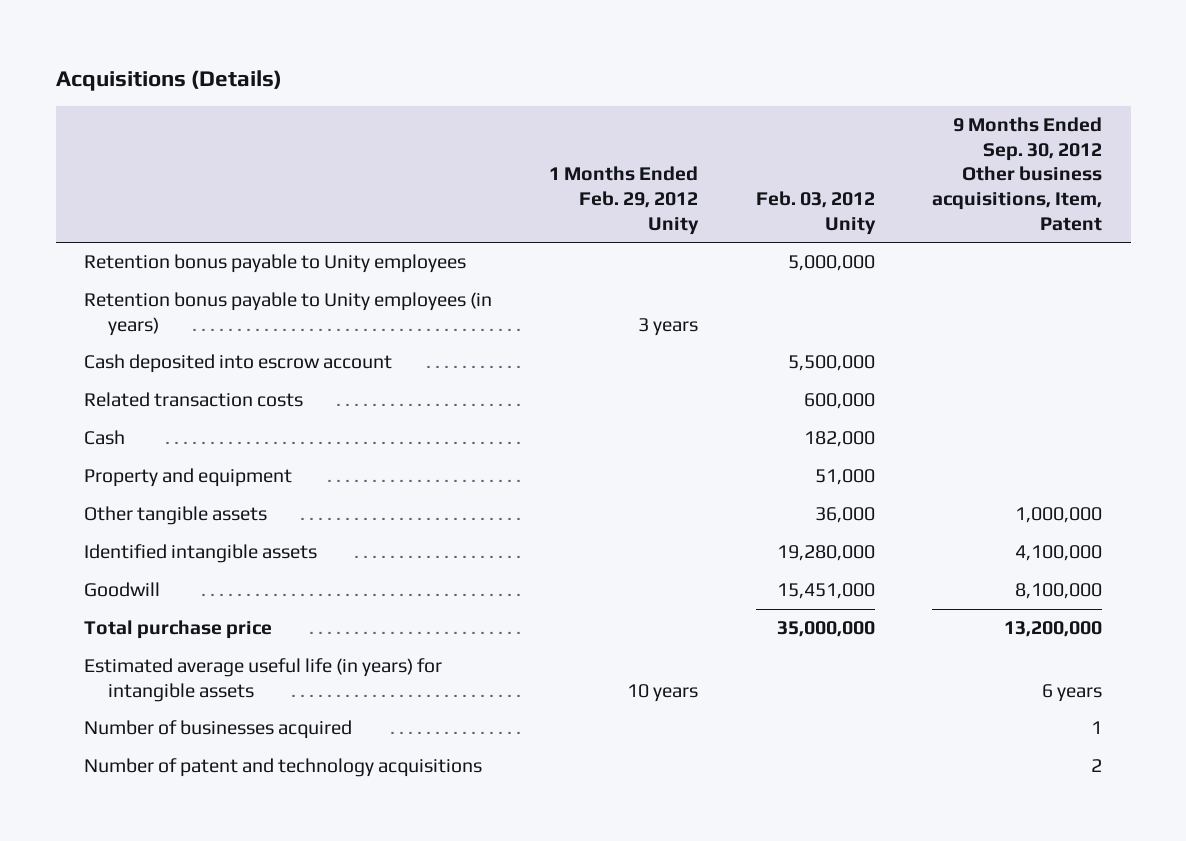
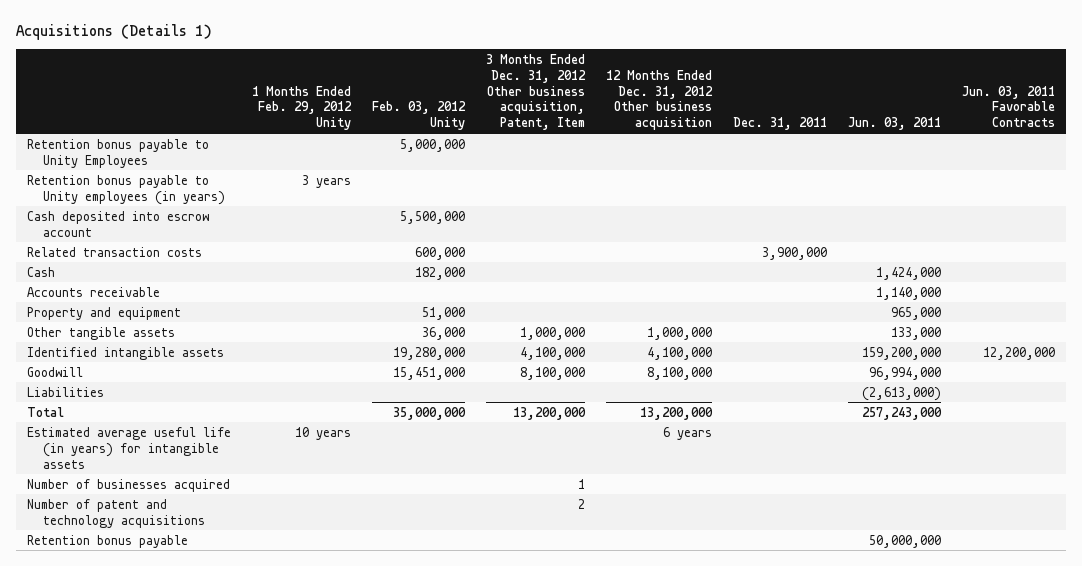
- Acquisitions (Details)
+ Acquisitions (Details 1)
- | 1 Months Ended Feb. 29, 2012 Unity | Feb. 03, 2012 Unity | 9 Months Ended Sep. 30, 2012 Other business acquisitions, Item, Patent
+ | 1 Months Ended Feb. 29, 2012 Unity | Feb. 03, 2012 Unity | 3 Months Ended Dec. 31, 2012 Other business acquisition, Patent, Item | 12 Months Ended Dec. 31, 2012 Other business acquisition | Dec. 31, 2011 | Jun. 03, 2011 | Jun. 03, 2011 Favorable Contracts
- Retention bonus payable to Unity employees | | 5,000,000 |
+ Retention bonus payable to Unity Employees | | 5,000,000 | | | | |
+ Accounts receivable | | | | | | 1,140,000 |
- Total purchase price | | 35,000,000 | 13,200,000
+ Liabilities | | | | | | (2,613,000) |
+ Total | | 35,000,000 | 13,200,000 | 13,200,000 | | 257,243,000 |
+ Retention bonus payable | | | | | | 50,000,000 |

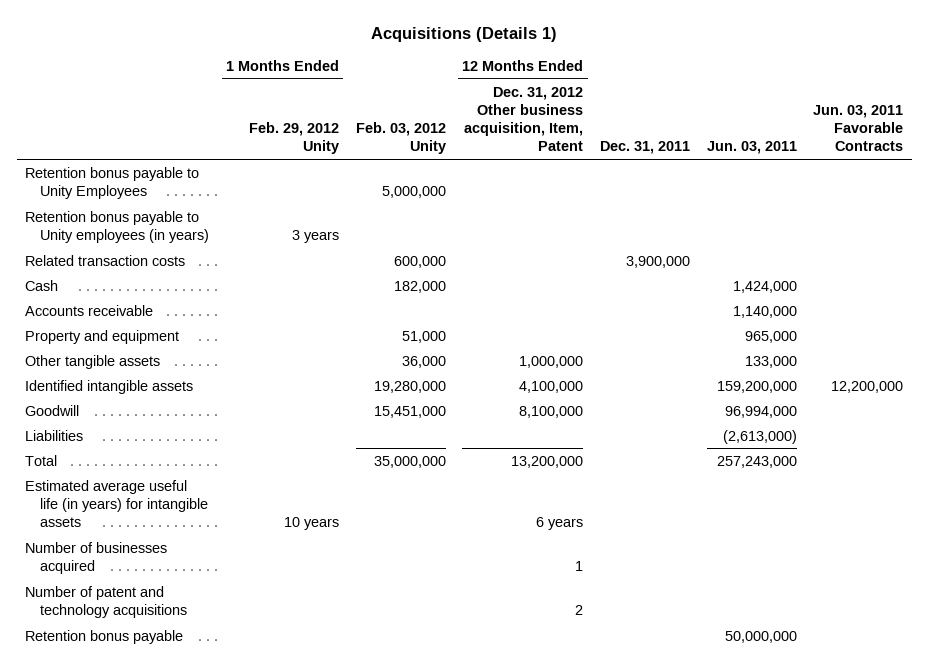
- | 1 Months Ended Feb. 29, 2012 Unity | Feb. 03, 2012 Unity | 3 Months Ended Dec. 31, 2012 Other business acquisition, Patent, Item | 12 Months Ended Dec. 31, 2012 Other business acquisition | Dec. 31, 2011 | Jun. 03, 2011 | Jun. 03, 2011 Favorable Contracts
+ | 1 Months Ended Feb. 29, 2012 Unity | Feb. 03, 2012 Unity | 12 Months Ended Dec. 31, 2012 Other business acquisition, Item, Patent | Dec. 31, 2011 | Jun. 03, 2011 | Jun. 03, 2011 Favorable Contracts
- Cash deposited into escrow account | | 5,500,000 | | | | |

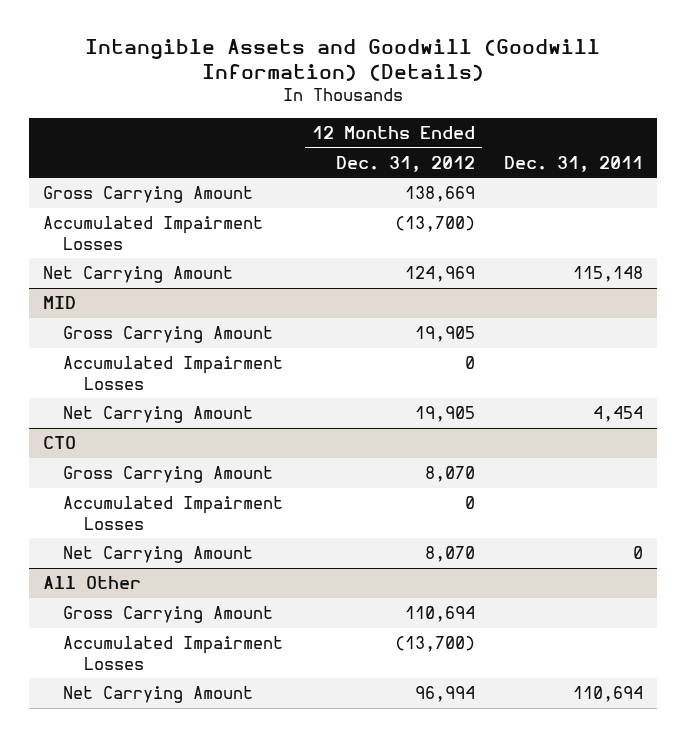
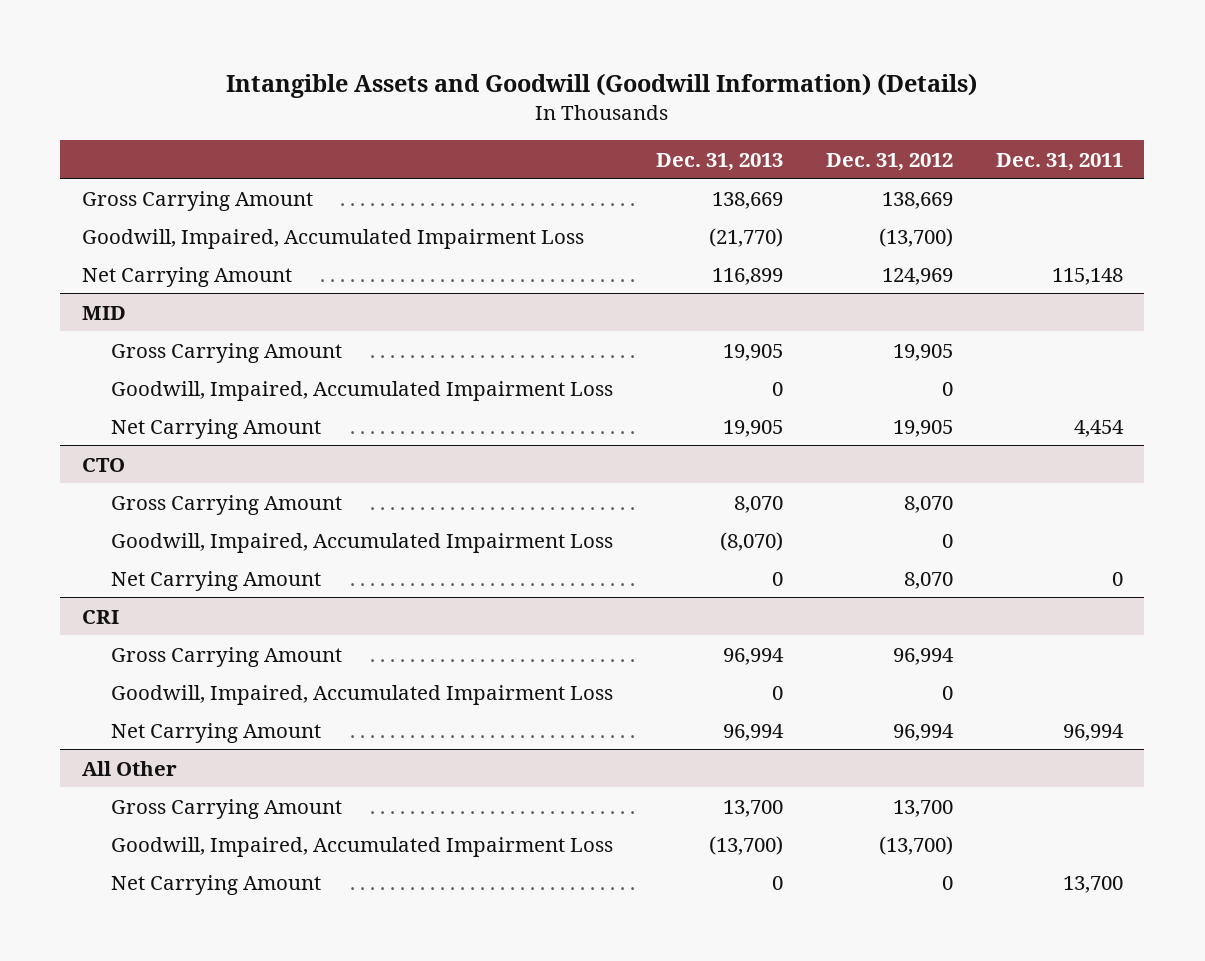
- | 12 Months Ended Dec. 31, 2012 | Dec. 31, 2011
+ | Dec. 31, 2013 | Dec. 31, 2012 | Dec. 31, 2011
- Accumulated Impairment Losses | (13,700) |
+ Goodwill, Impaired, Accumulated Impairment Loss | (21,770) | (13,700) |
@ MID
- Accumulated Impairment Losses | 0 |
+ Goodwill, Impaired, Accumulated Impairment Loss | 0 | 0 |
@ CTO
- Accumulated Impairment Losses | 0 |
+ Goodwill, Impaired, Accumulated Impairment Loss | (8,070) | 0 |
+ CRI
+ Gross Carrying Amount | 96,994 | 96,994 |
+ Goodwill, Impaired, Accumulated Impairment Loss | 0 | 0 |
+ Net Carrying Amount | 96,994 | 96,994 | 96,994
@ All Other
- Accumulated Impairment Losses | (13,700) |
- Net Carrying Amount | 96,994 | 110,694
+ Goodwill, Impaired, Accumulated Impairment Loss | (13,700) | (13,700) |
+ Net Carrying Amount | 0 | 0 | 13,700

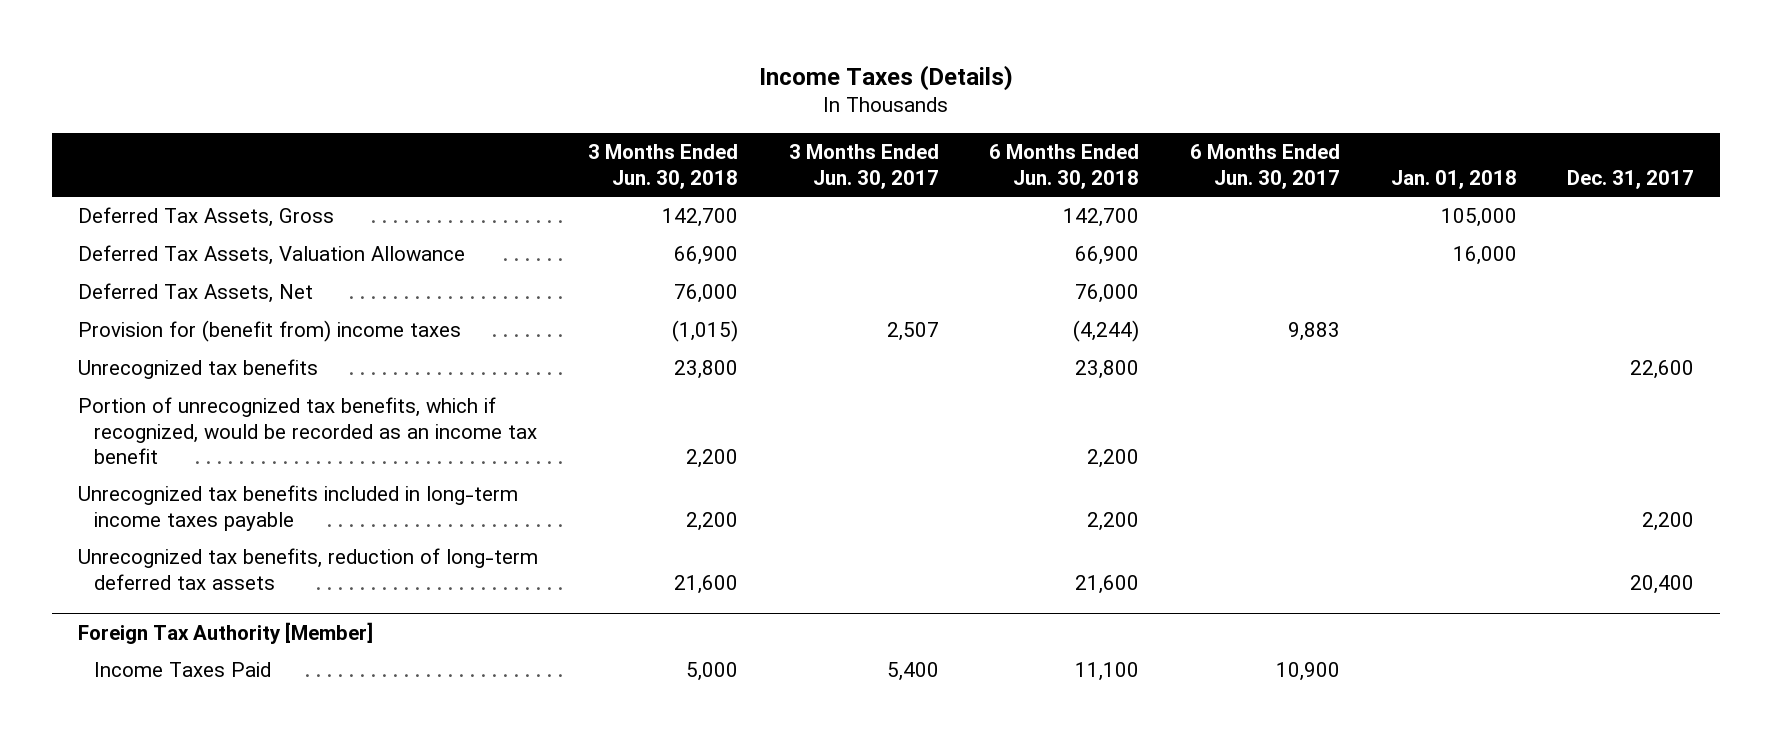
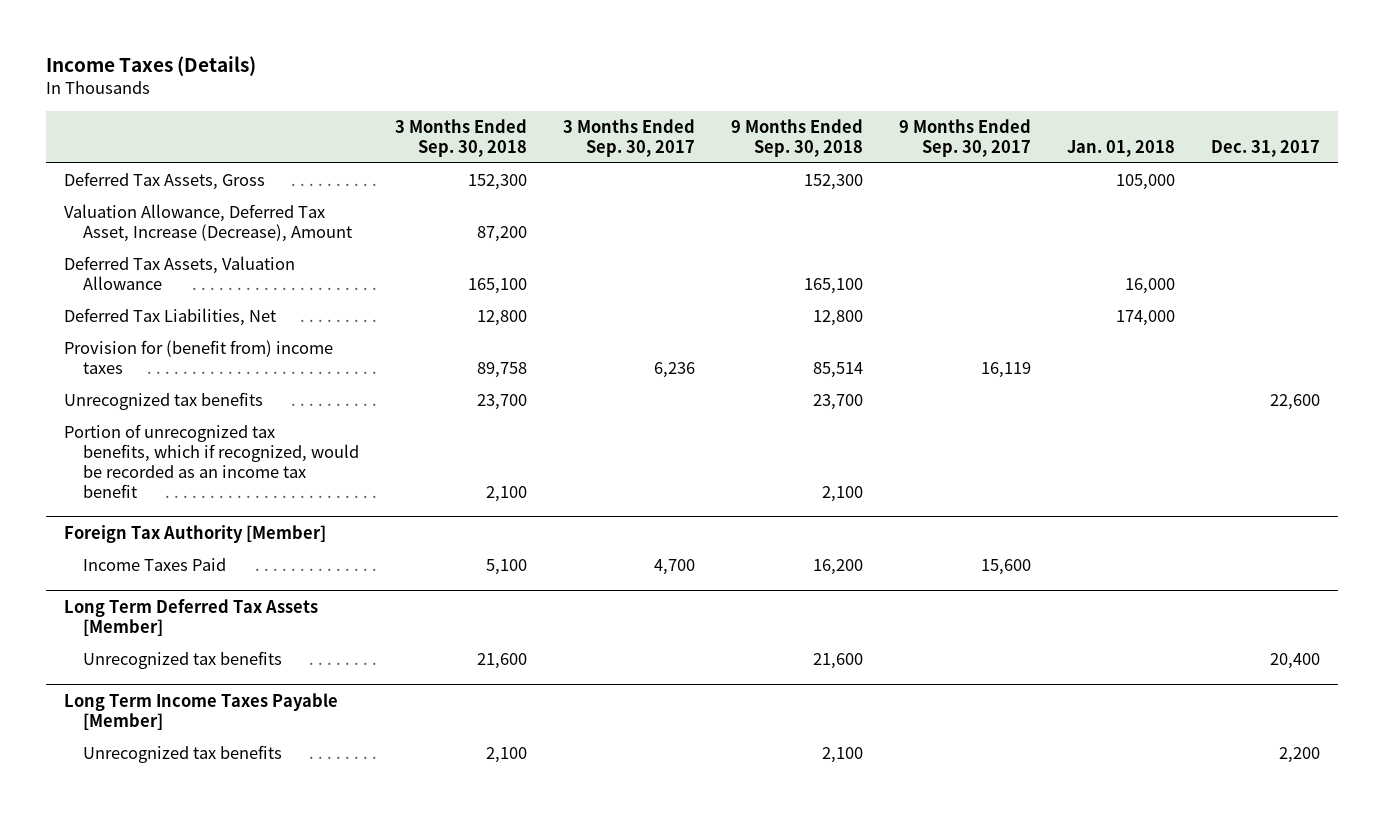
- | 3 Months Ended Jun. 30, 2018 | 3 Months Ended Jun. 30, 2017 | 6 Months Ended Jun. 30, 2018 | 6 Months Ended Jun. 30, 2017 | Jan. 01, 2018 | Dec. 31, 2017
+ | 3 Months Ended Sep. 30, 2018 | 3 Months Ended Sep. 30, 2017 | 9 Months Ended Sep. 30, 2018 | 9 Months Ended Sep. 30, 2017 | Jan. 01, 2018 | Dec. 31, 2017
+ Valuation Allowance, Deferred Tax Asset, Increase (Decrease), Amount | 87,200 | | | | |
- Deferred Tax Assets, Net | 76,000 | | 76,000 | | |
+ Deferred Tax Liabilities, Net | 12,800 | | 12,800 | | 174,000 |
- Unrecognized tax benefits included in long-term income taxes payable | 2,200 | | 2,200 | | | 2,200
- Unrecognized tax benefits, reduction of long-term deferred tax assets | 21,600 | | 21,600 | | | 20,400
+ Long Term Deferred Tax Assets [Member]
+ Unrecognized tax benefits | 21,600 | | 21,600 | | | 20,400
+ Long Term Income Taxes Payable [Member]
+ Unrecognized tax benefits | 2,100 | | 2,100 | | | 2,200

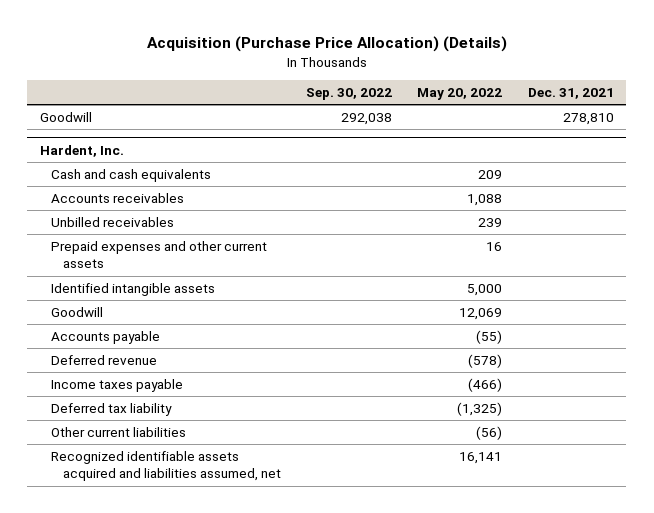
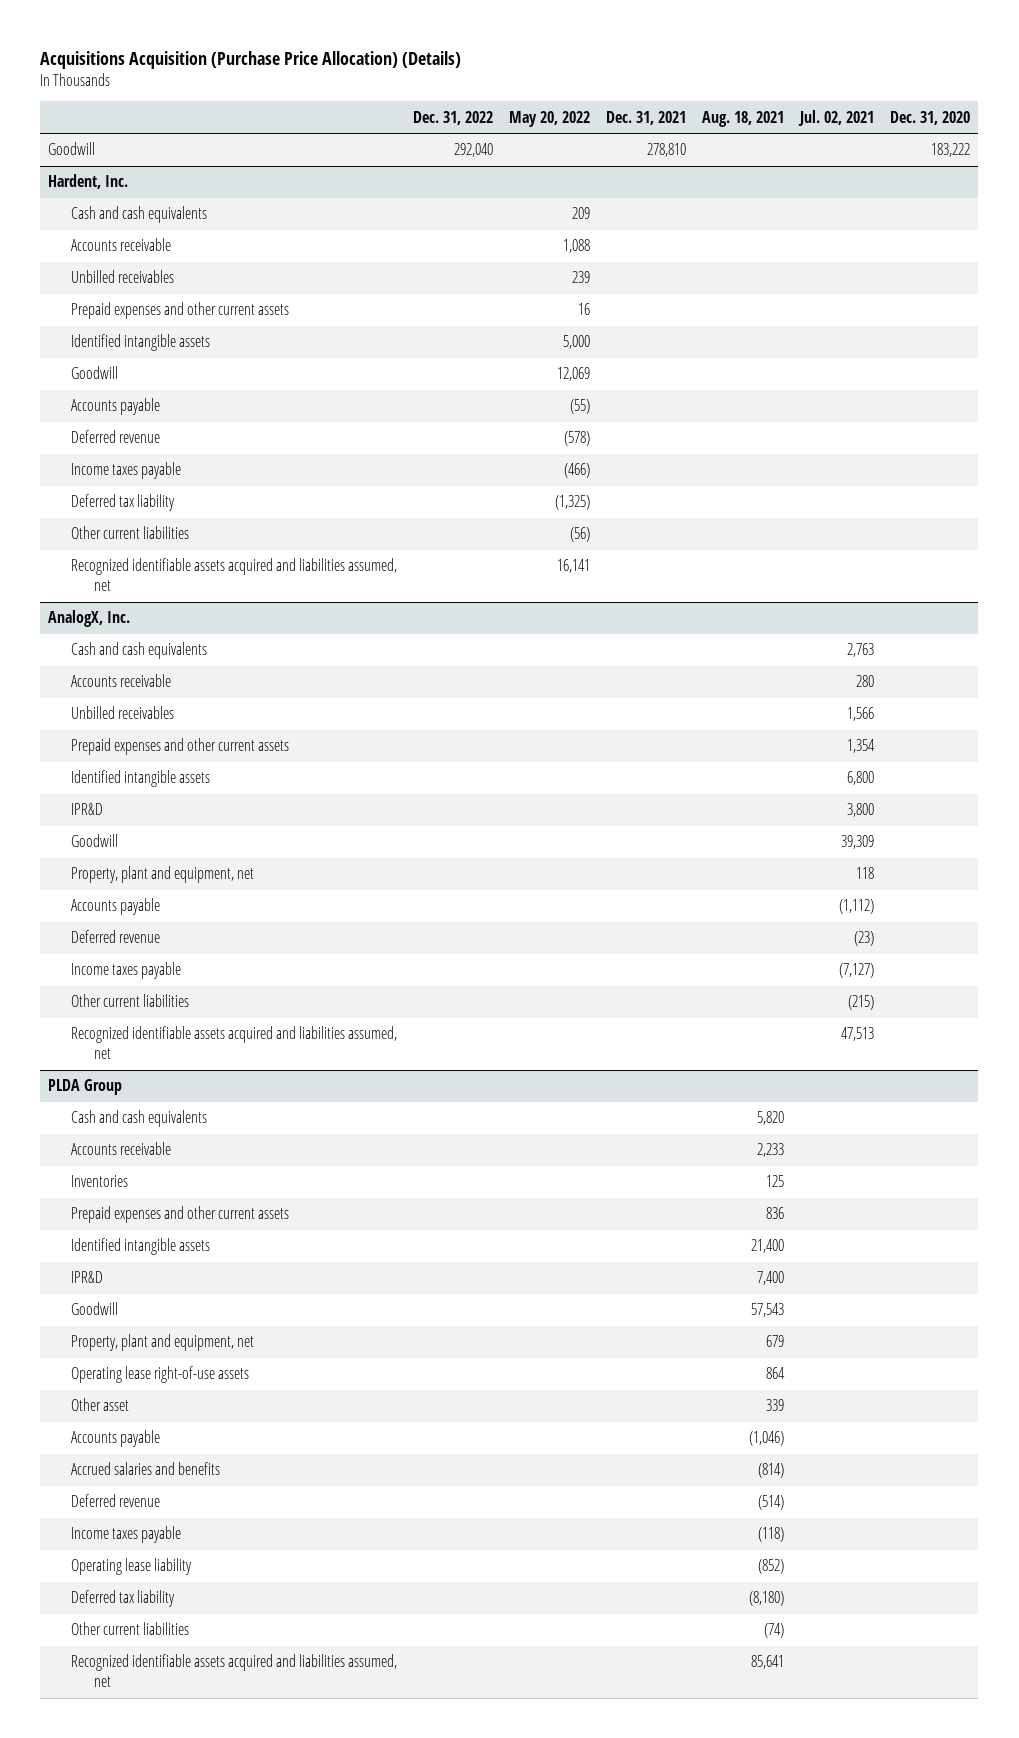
- Acquisition (Purchase Price Allocation) (Details)
+ Acquisitions Acquisition (Purchase Price Allocation) (Details)
- | Sep. 30, 2022 | May 20, 2022 | Dec. 31, 2021
+ | Dec. 31, 2022 | May 20, 2022 | Dec. 31, 2021 | Aug. 18, 2021 | Jul. 02, 2021 | Dec. 31, 2020
@ Hardent, Inc.
- Accounts receivables | | 1,088 |
+ Accounts receivable | | 1,088 | | | |
+ AnalogX, Inc.
+ Cash and cash equivalents | | | | | 2,763 |
+ Accounts receivable | | | | | 280 |
+ Unbilled receivables | | | | | 1,566 |
+ Prepaid expenses and other current assets | | | | | 1,354 |
+ Identified intangible assets | | | | | 6,800 |
+ IPR&D | | | | | 3,800 |
+ Goodwill | | | | | 39,309 |
+ Property, plant and equipment, net | | | | | 118 |
+ Accounts payable | | | | | (1,112) |
+ Deferred revenue | | | | | (23) |
+ Income taxes payable | | | | | (7,127) |
+ Other current liabilities | | | | | (215) |
+ Recognized identifiable assets acquired and liabilities assumed, net | | | | | 47,513 |
+ PLDA Group
+ Cash and cash equivalents | | | | 5,820 | |
+ Accounts receivable | | | | 2,233 | |
+ Inventories | | | | 125 | |
+ Prepaid expenses and other current assets | | | | 836 | |
+ Identified intangible assets | | | | 21,400 | |
+ IPR&D | | | | 7,400 | |
+ Goodwill | | | | 57,543 | |
+ Property, plant and equipment, net | | | | 679 | |
+ Operating lease right-of-use assets | | | | 864 | |
+ Other asset | | | | 339 | |
+ Accounts payable | | | | (1,046) | |
+ Accrued salaries and benefits | | | | (814) | |
+ Deferred revenue | | | | (514) | |
+ Income taxes payable | | | | (118) | |
+ Operating lease liability | | | | (852) | |
+ Deferred tax liability | | | | (8,180) | |
+ Other current liabilities | | | | (74) | |
+ Recognized identifiable assets acquired and liabilities assumed, net | | | | 85,641 | |

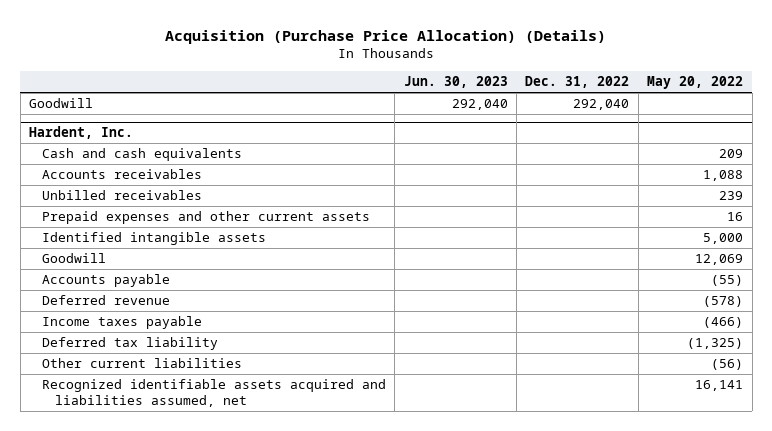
- Acquisitions Acquisition (Purchase Price Allocation) (Details)
+ Acquisition (Purchase Price Allocation) (Details)
- | Dec. 31, 2022 | May 20, 2022 | Dec. 31, 2021 | Aug. 18, 2021 | Jul. 02, 2021 | Dec. 31, 2020
+ | Jun. 30, 2023 | Dec. 31, 2022 | May 20, 2022
@ Hardent, Inc.
- Accounts receivable | | 1,088 | | | |
+ Accounts receivables | | | 1,088
- AnalogX, Inc.
- Cash and cash equivalents | | | | | 2,763 |
- Accounts receivable | | | | | 280 |
- Unbilled receivables | | | | | 1,566 |
- Prepaid expenses and other current assets | | | | | 1,354 |
- Identified intangible assets | | | | | 6,800 |
- IPR&D | | | | | 3,800 |
- Goodwill | | | | | 39,309 |
- Property, plant and equipment, net | | | | | 118 |
- Accounts payable | | | | | (1,112) |
- Deferred revenue | | | | | (23) |
- Income taxes payable | | | | | (7,127) |
- Other current liabilities | | | | | (215) |
- Recognized identifiable assets acquired and liabilities assumed, net | | | | | 47,513 |
- PLDA Group
- Cash and cash equivalents | | | | 5,820 | |
- Accounts receivable | | | | 2,233 | |
- Inventories | | | | 125 | |
- Prepaid expenses and other current assets | | | | 836 | |
- Identified intangible assets | | | | 21,400 | |
- IPR&D | | | | 7,400 | |
- Goodwill | | | | 57,543 | |
- Property, plant and equipment, net | | | | 679 | |
- Operating lease right-of-use assets | | | | 864 | |
- Other asset | | | | 339 | |
- Accounts payable | | | | (1,046) | |
- Accrued salaries and benefits | | | | (814) | |
- Deferred revenue | | | | (514) | |
- Income taxes payable | | | | (118) | |
- Operating lease liability | | | | (852) | |
- Deferred tax liability | | | | (8,180) | |
- Other current liabilities | | | | (74) | |
- Recognized identifiable assets acquired and liabilities assumed, net | | | | 85,641 | |

